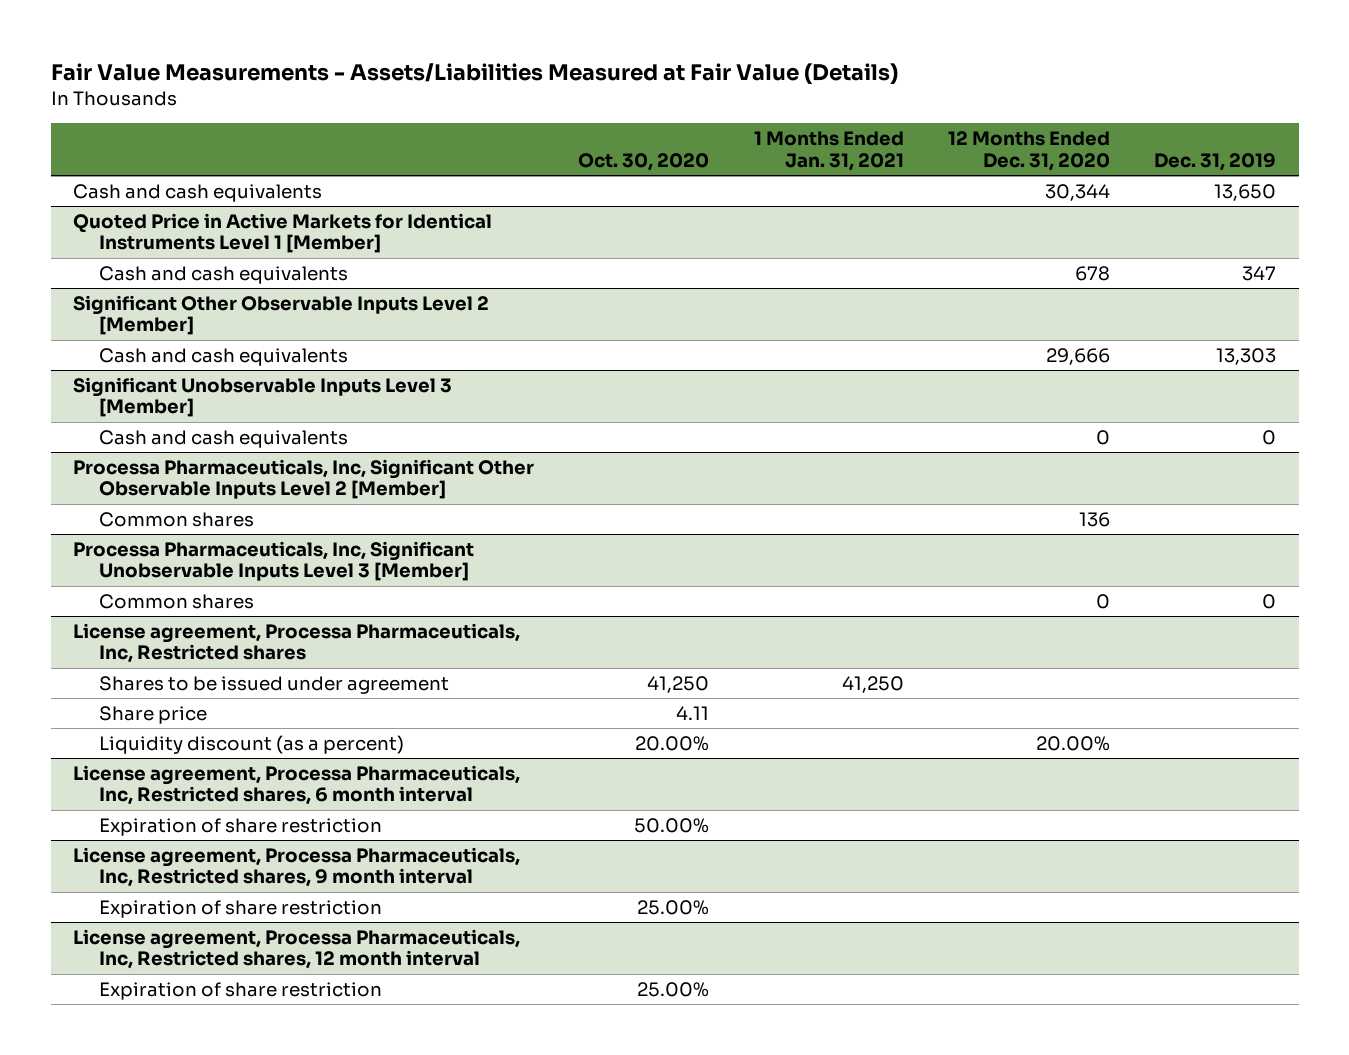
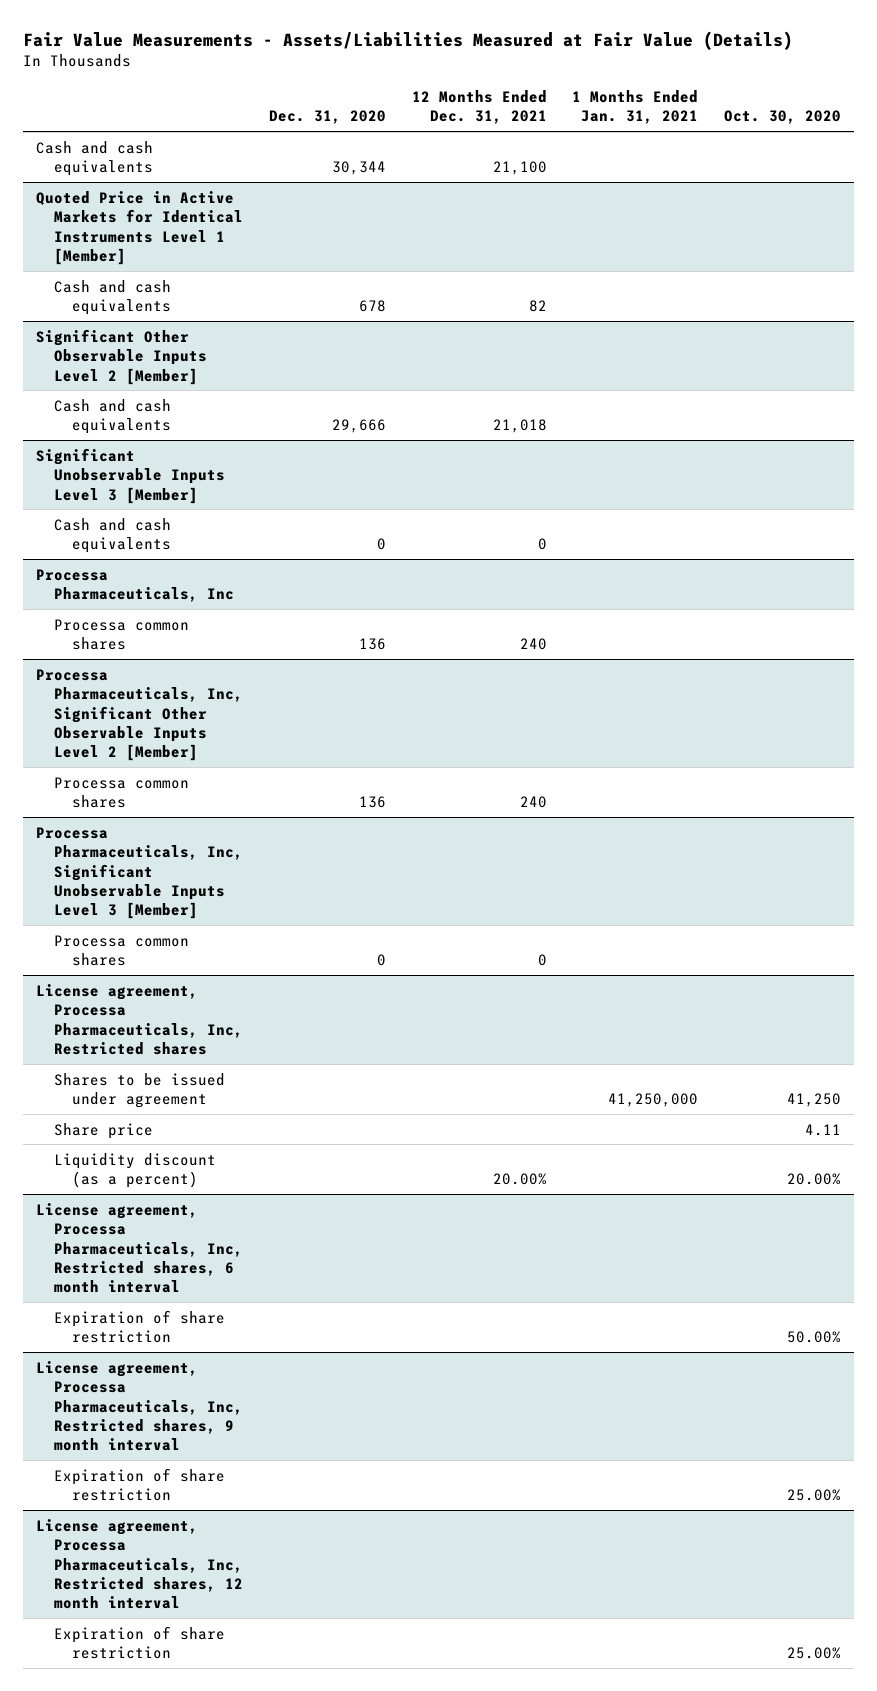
- | Oct. 30, 2020 | 1 Months Ended Jan. 31, 2021 | 12 Months Ended Dec. 31, 2020 | Dec. 31, 2019
+ | Dec. 31, 2020 | 12 Months Ended Dec. 31, 2021 | 1 Months Ended Jan. 31, 2021 | Oct. 30, 2020
+ Processa Pharmaceuticals, Inc
+ Processa common shares | 136 | 240 | |
@ Processa Pharmaceuticals, Inc, Significant Other Observable Inputs Level 2 [Member]
- Common shares | | | 136 |
+ Processa common shares | 136 | 240 | |
@ Processa Pharmaceuticals, Inc, Significant Unobservable Inputs Level 3 [Member]
- Common shares | | | 0 | 0
+ Processa common shares | 0 | 0 | |
@ License agreement, Processa Pharmaceuticals, Inc, Restricted shares
- Shares to be issued under agreement | 41,250 | 41,250 | |
+ Shares to be issued under agreement | | | 41,250,000 | 41,250

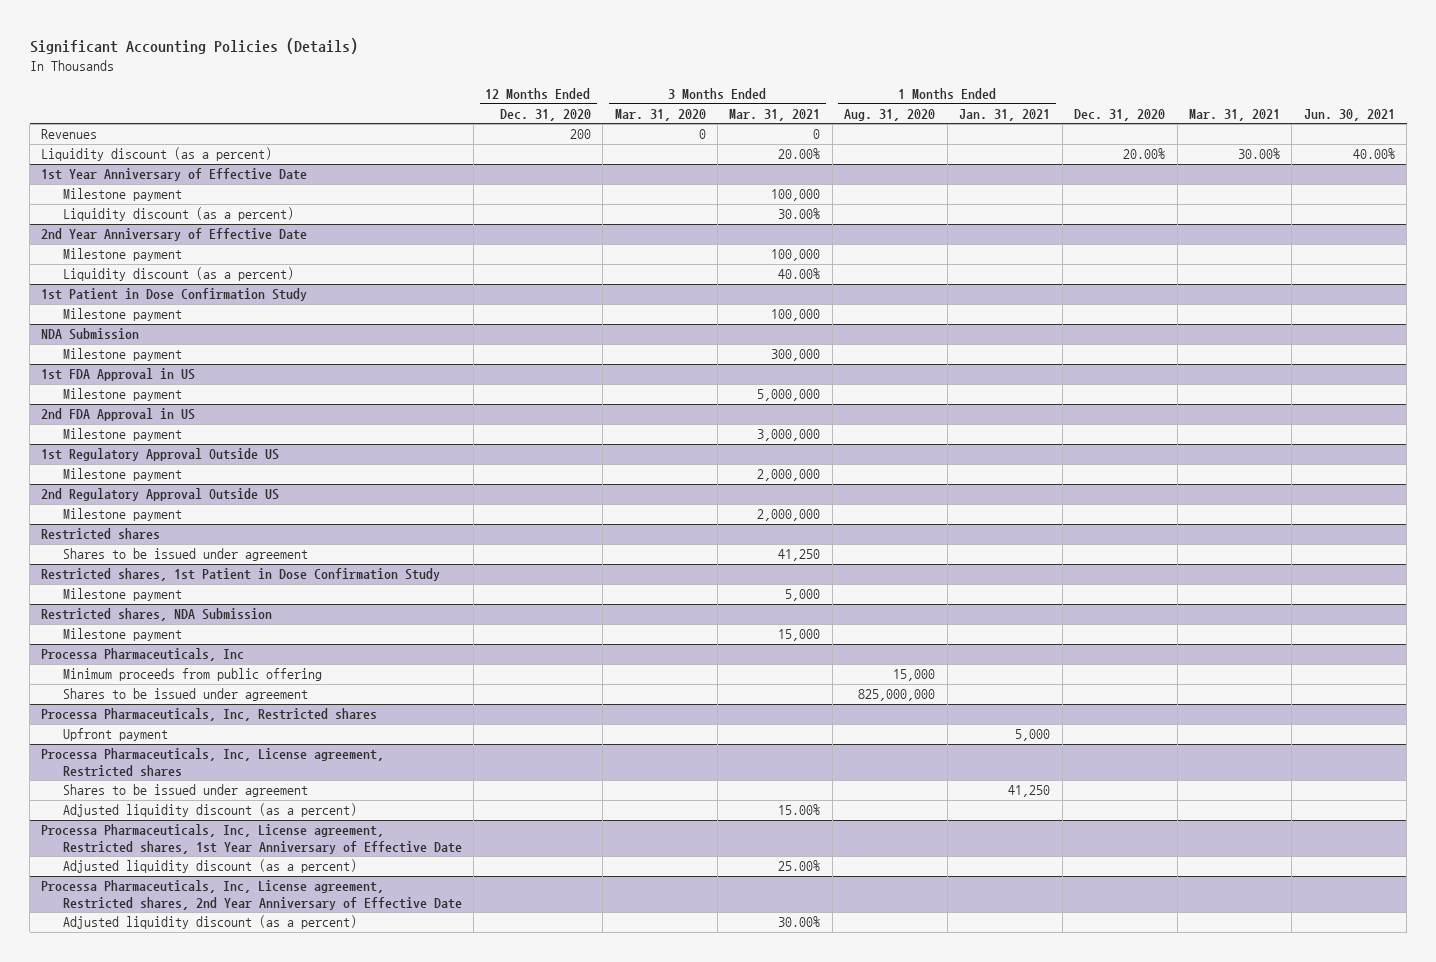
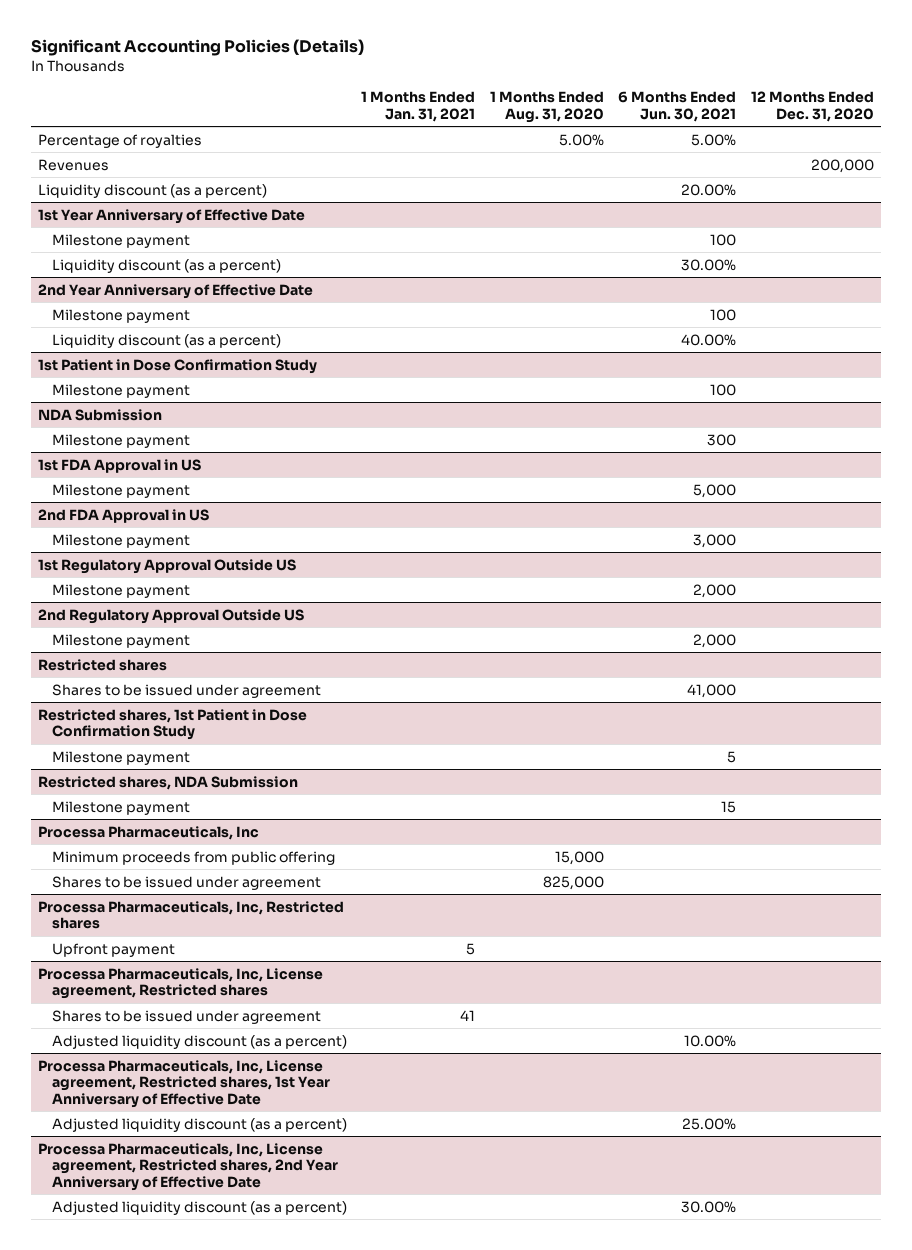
- | 12 Months Ended Dec. 31, 2020 | 3 Months Ended Mar. 31, 2020 | 3 Months Ended Mar. 31, 2021 | 1 Months Ended Aug. 31, 2020 | 1 Months Ended Jan. 31, 2021 | Dec. 31, 2020 | Mar. 31, 2021 | Jun. 30, 2021
+ | 1 Months Ended Jan. 31, 2021 | 1 Months Ended Aug. 31, 2020 | 6 Months Ended Jun. 30, 2021 | 12 Months Ended Dec. 31, 2020
- Revenues | 200 | 0 | 0 | | | | |
+ Percentage of royalties | | 5.00% | 5.00% |
+ Revenues | | | | 200,000
@ Processa Pharmaceuticals, Inc
- Shares to be issued under agreement | | | | 825,000,000 | | | |
+ Shares to be issued under agreement | | 825,000 | |
@ Processa Pharmaceuticals, Inc, Restricted shares
- Upfront payment | | | | | 5,000 | | |
+ Upfront payment | 5 | | |
@ Processa Pharmaceuticals, Inc, License agreement, Restricted shares
- Shares to be issued under agreement | | | | | 41,250 | | |
+ Shares to be issued under agreement | 41 | | |

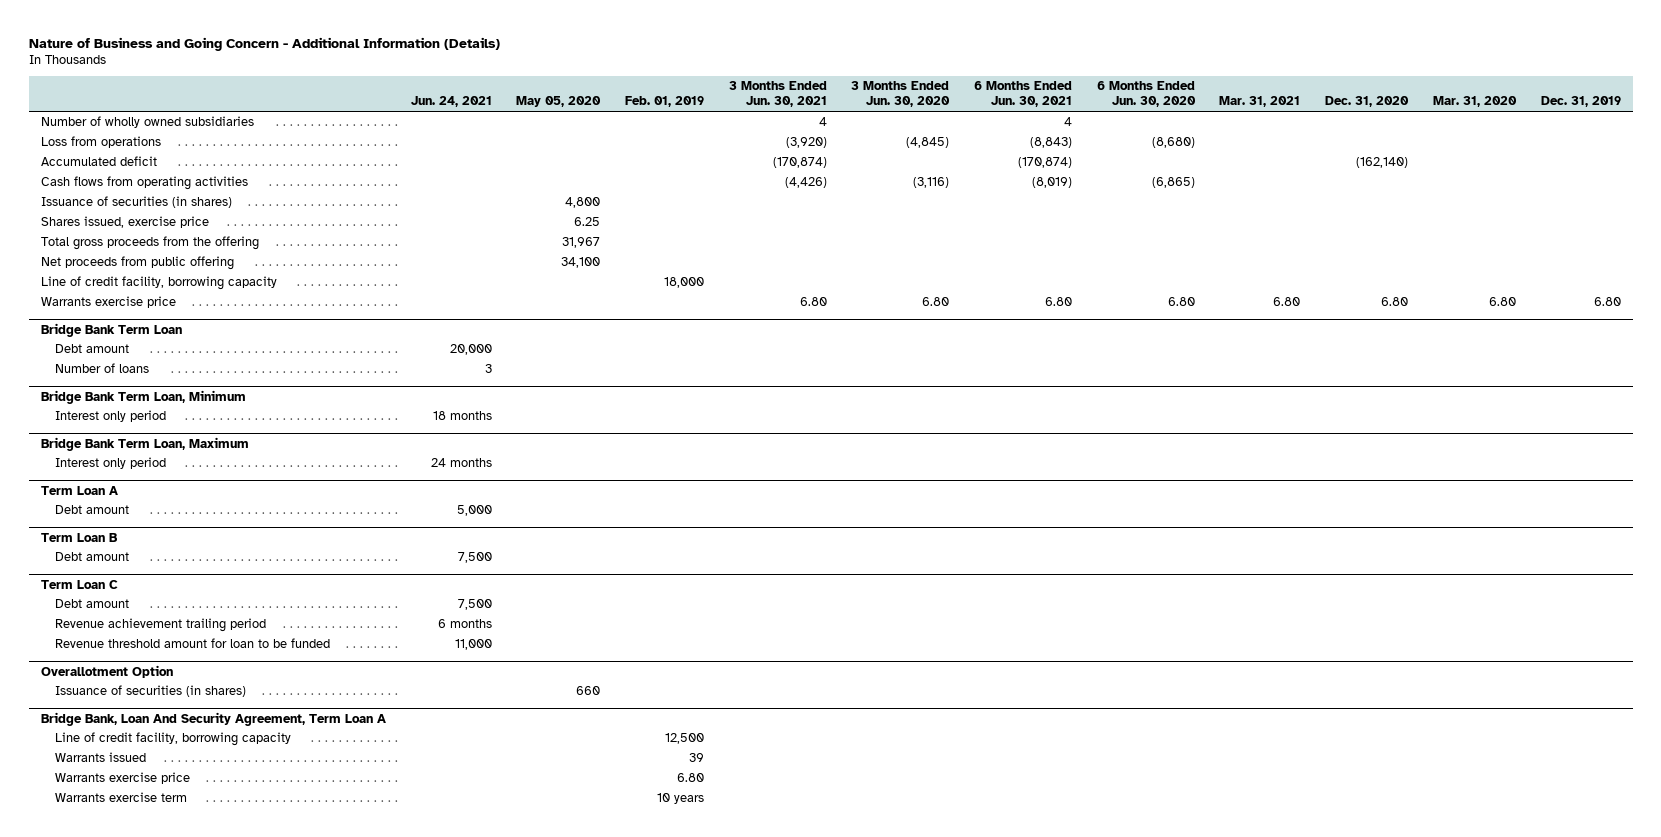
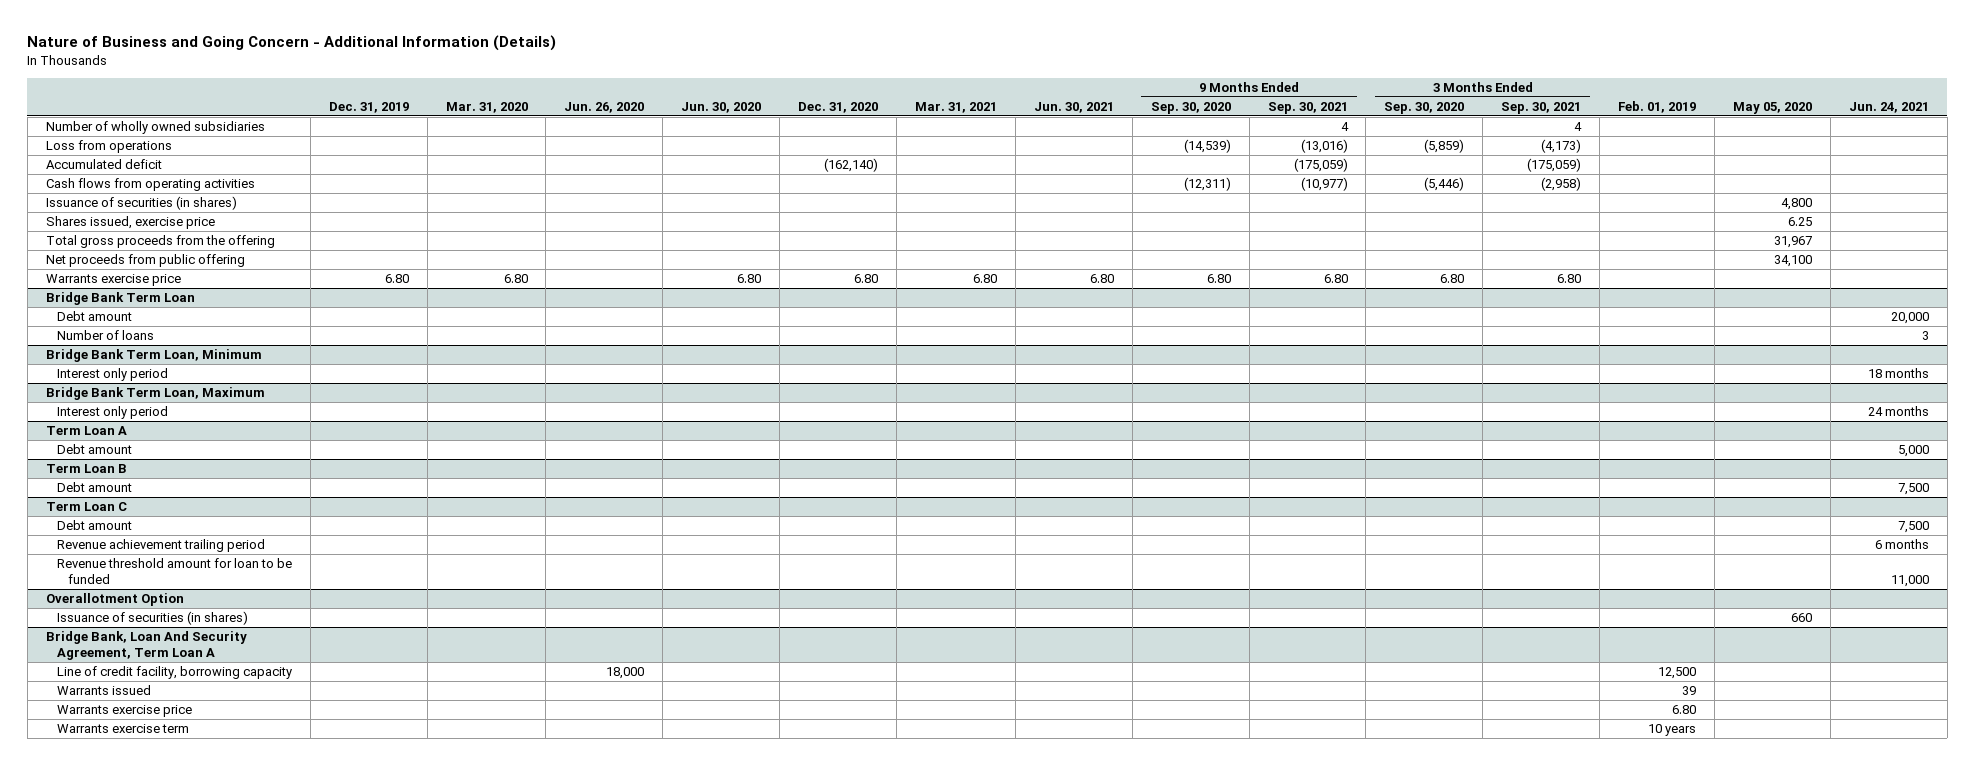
- | Jun. 24, 2021 | May 05, 2020 | Feb. 01, 2019 | 3 Months Ended Jun. 30, 2021 | 3 Months Ended Jun. 30, 2020 | 6 Months Ended Jun. 30, 2021 | 6 Months Ended Jun. 30, 2020 | Mar. 31, 2021 | Dec. 31, 2020 | Mar. 31, 2020 | Dec. 31, 2019
+ | Dec. 31, 2019 | Mar. 31, 2020 | Jun. 26, 2020 | Jun. 30, 2020 | Dec. 31, 2020 | Mar. 31, 2021 | Jun. 30, 2021 | 9 Months Ended Sep. 30, 2020 | 9 Months Ended Sep. 30, 2021 | 3 Months Ended Sep. 30, 2020 | 3 Months Ended Sep. 30, 2021 | Feb. 01, 2019 | May 05, 2020 | Jun. 24, 2021
- Line of credit facility, borrowing capacity | | | 18,000 | | | | | | | |

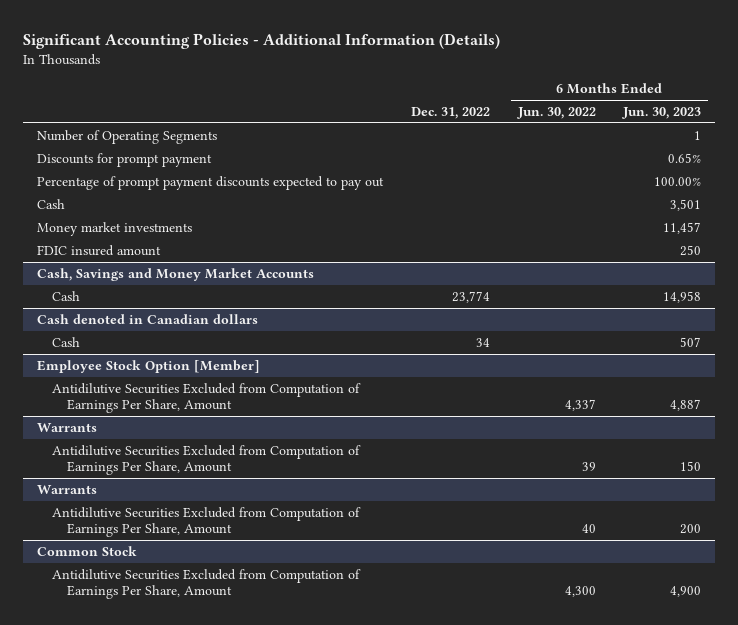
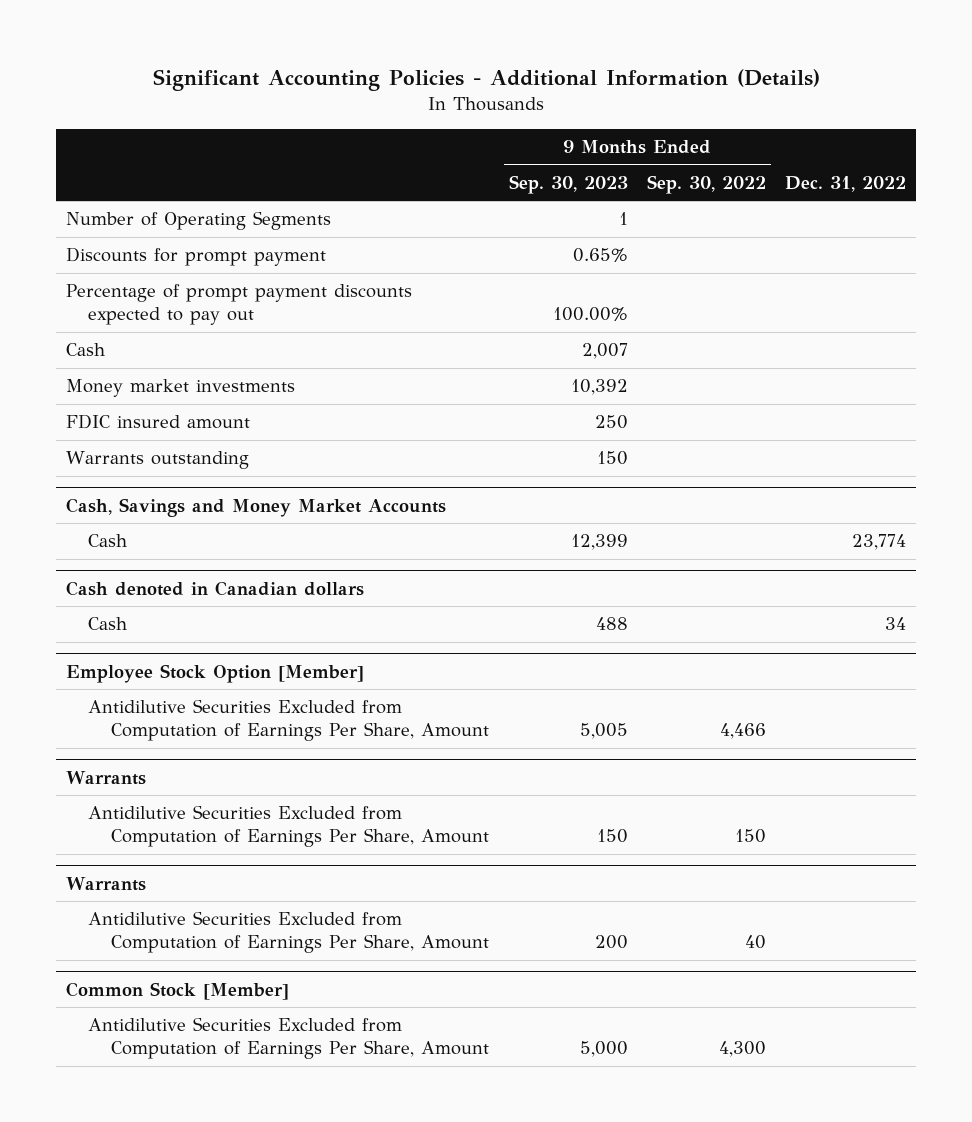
- | Dec. 31, 2022 | 6 Months Ended Jun. 30, 2022 | 6 Months Ended Jun. 30, 2023
+ | 9 Months Ended Sep. 30, 2023 | 9 Months Ended Sep. 30, 2022 | Dec. 31, 2022
+ Warrants outstanding | 150 | |
- Common Stock
+ Common Stock [Member]

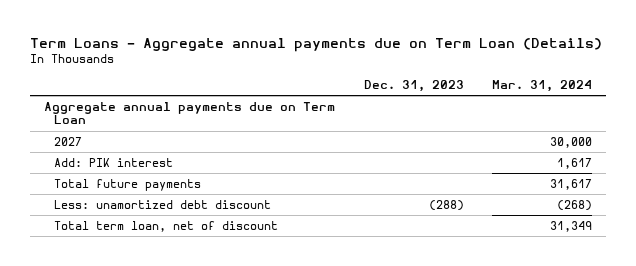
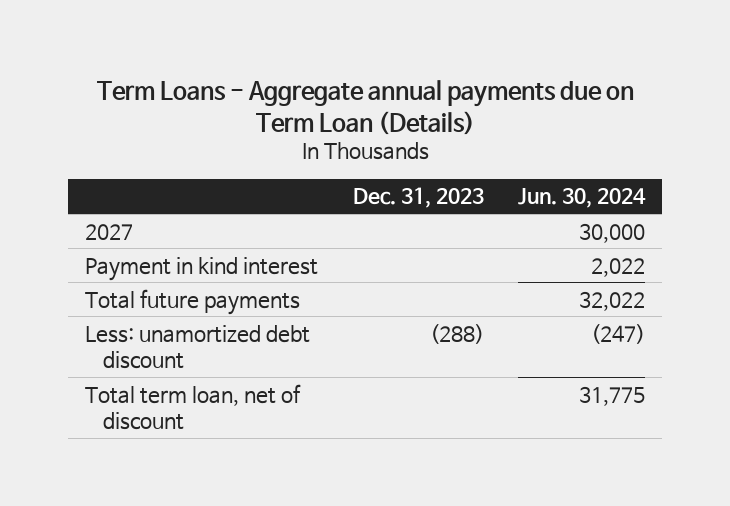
- | Dec. 31, 2023 | Mar. 31, 2024
+ | Dec. 31, 2023 | Jun. 30, 2024
- Aggregate annual payments due on Term Loan
- Add: PIK interest | | 1,617
+ Payment in kind interest | | 2,022

